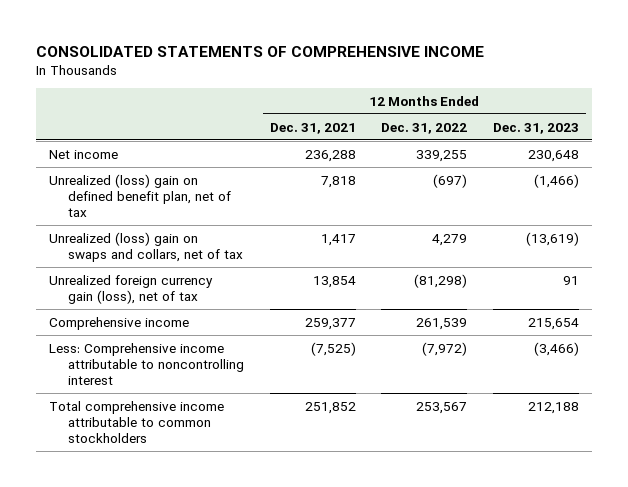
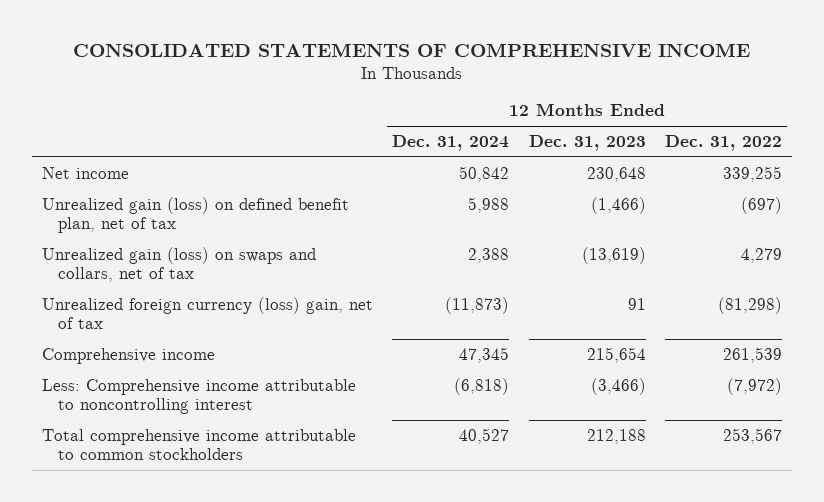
- | 12 Months Ended Dec. 31, 2021 | 12 Months Ended Dec. 31, 2022 | 12 Months Ended Dec. 31, 2023
+ | 12 Months Ended Dec. 31, 2024 | 12 Months Ended Dec. 31, 2023 | 12 Months Ended Dec. 31, 2022
- Unrealized (loss) gain on defined benefit plan, net of tax | 7,818 | (697) | (1,466)
- Unrealized (loss) gain on swaps and collars, net of tax | 1,417 | 4,279 | (13,619)
- Unrealized foreign currency gain (loss), net of tax | 13,854 | (81,298) | 91
+ Unrealized gain (loss) on defined benefit plan, net of tax | 5,988 | (1,466) | (697)
+ Unrealized gain (loss) on swaps and collars, net of tax | 2,388 | (13,619) | 4,279
+ Unrealized foreign currency (loss) gain, net of tax | (11,873) | 91 | (81,298)

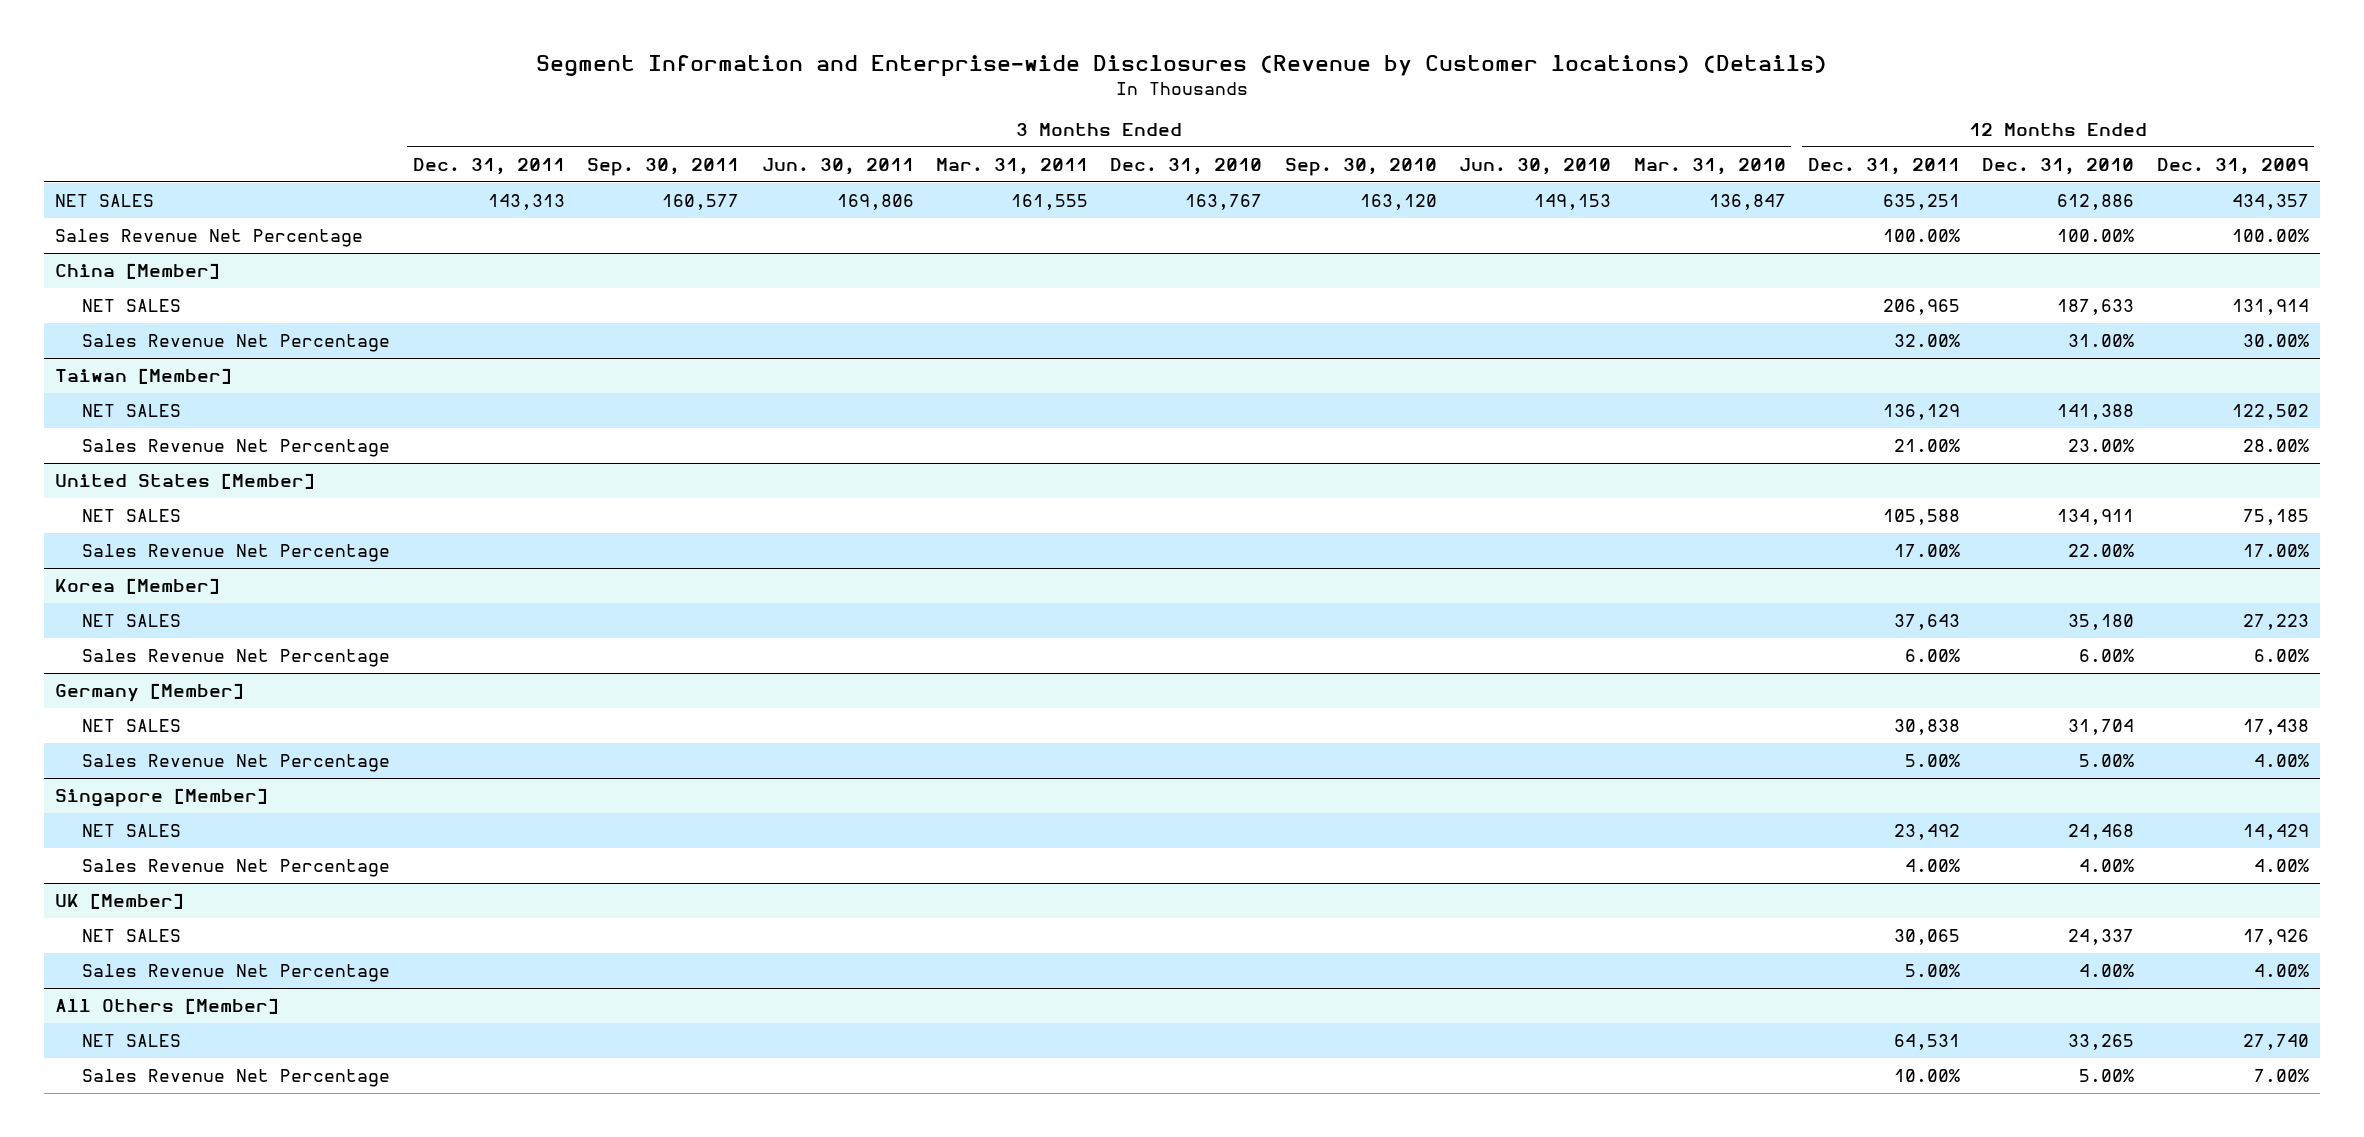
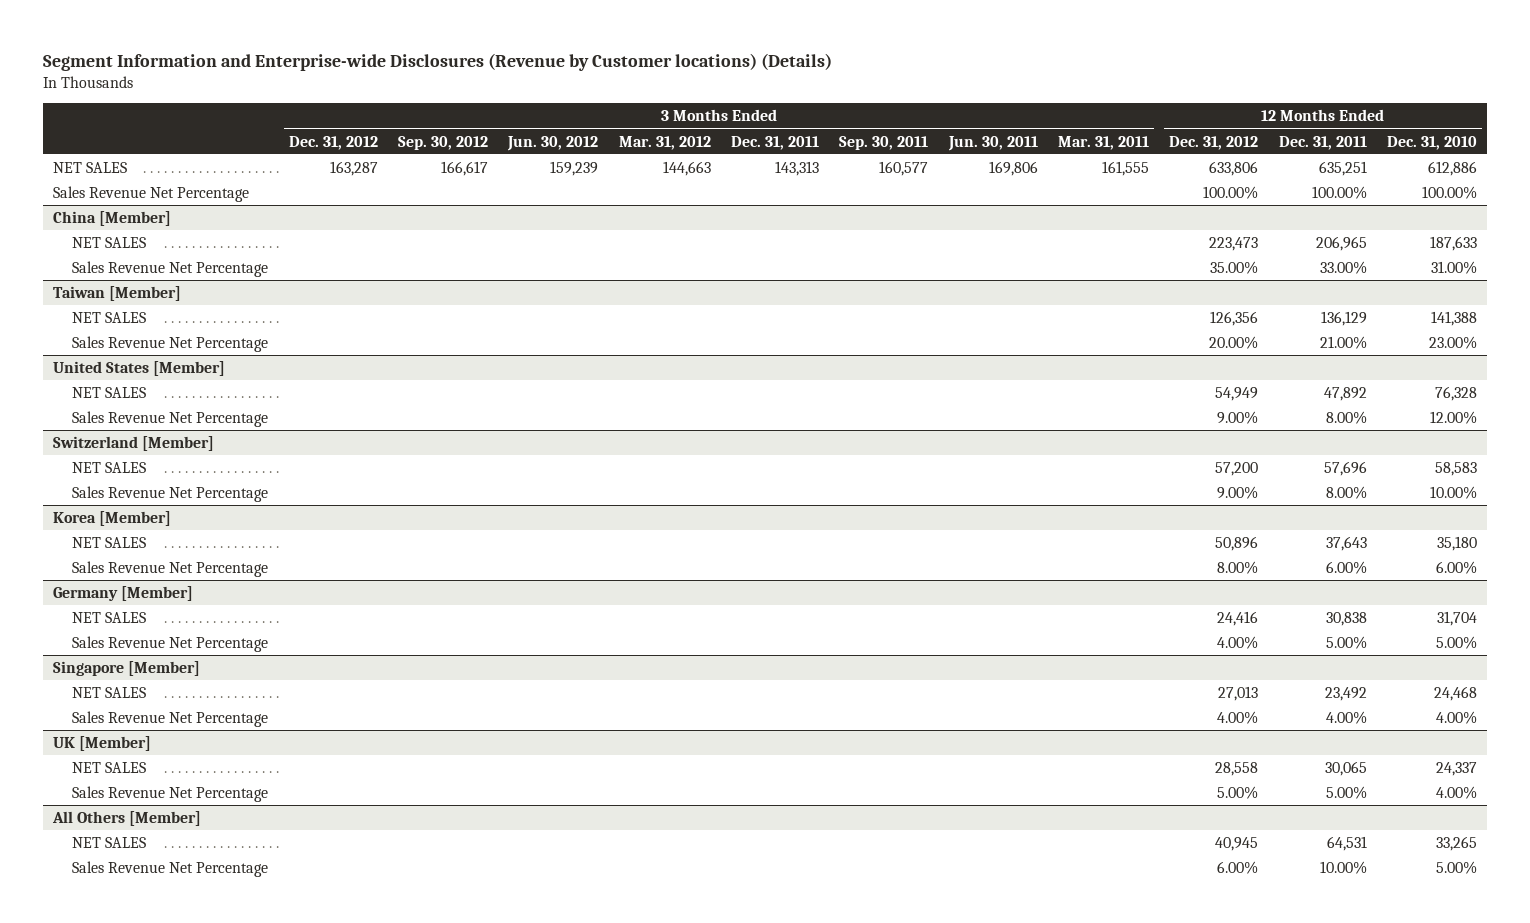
- | 3 Months Ended Dec. 31, 2011 | 3 Months Ended Sep. 30, 2011 | 3 Months Ended Jun. 30, 2011 | 3 Months Ended Mar. 31, 2011 | 3 Months Ended Dec. 31, 2010 | 3 Months Ended Sep. 30, 2010 | 3 Months Ended Jun. 30, 2010 | 3 Months Ended Mar. 31, 2010 | 12 Months Ended Dec. 31, 2011 | 12 Months Ended Dec. 31, 2010 | 12 Months Ended Dec. 31, 2009
+ | 3 Months Ended Dec. 31, 2012 | 3 Months Ended Sep. 30, 2012 | 3 Months Ended Jun. 30, 2012 | 3 Months Ended Mar. 31, 2012 | 3 Months Ended Dec. 31, 2011 | 3 Months Ended Sep. 30, 2011 | 3 Months Ended Jun. 30, 2011 | 3 Months Ended Mar. 31, 2011 | 12 Months Ended Dec. 31, 2012 | 12 Months Ended Dec. 31, 2011 | 12 Months Ended Dec. 31, 2010
@ China [Member]
- Sales Revenue Net Percentage | | | | | | | | | 32.00% | 31.00% | 30.00%
+ Sales Revenue Net Percentage | | | | | | | | | 35.00% | 33.00% | 31.00%
@ United States [Member]
- NET SALES | | | | | | | | | 105,588 | 134,911 | 75,185
- Sales Revenue Net Percentage | | | | | | | | | 17.00% | 22.00% | 17.00%
+ NET SALES | | | | | | | | | 54,949 | 47,892 | 76,328
+ Sales Revenue Net Percentage | | | | | | | | | 9.00% | 8.00% | 12.00%
+ Switzerland [Member]
+ NET SALES | | | | | | | | | 57,200 | 57,696 | 58,583
+ Sales Revenue Net Percentage | | | | | | | | | 9.00% | 8.00% | 10.00%

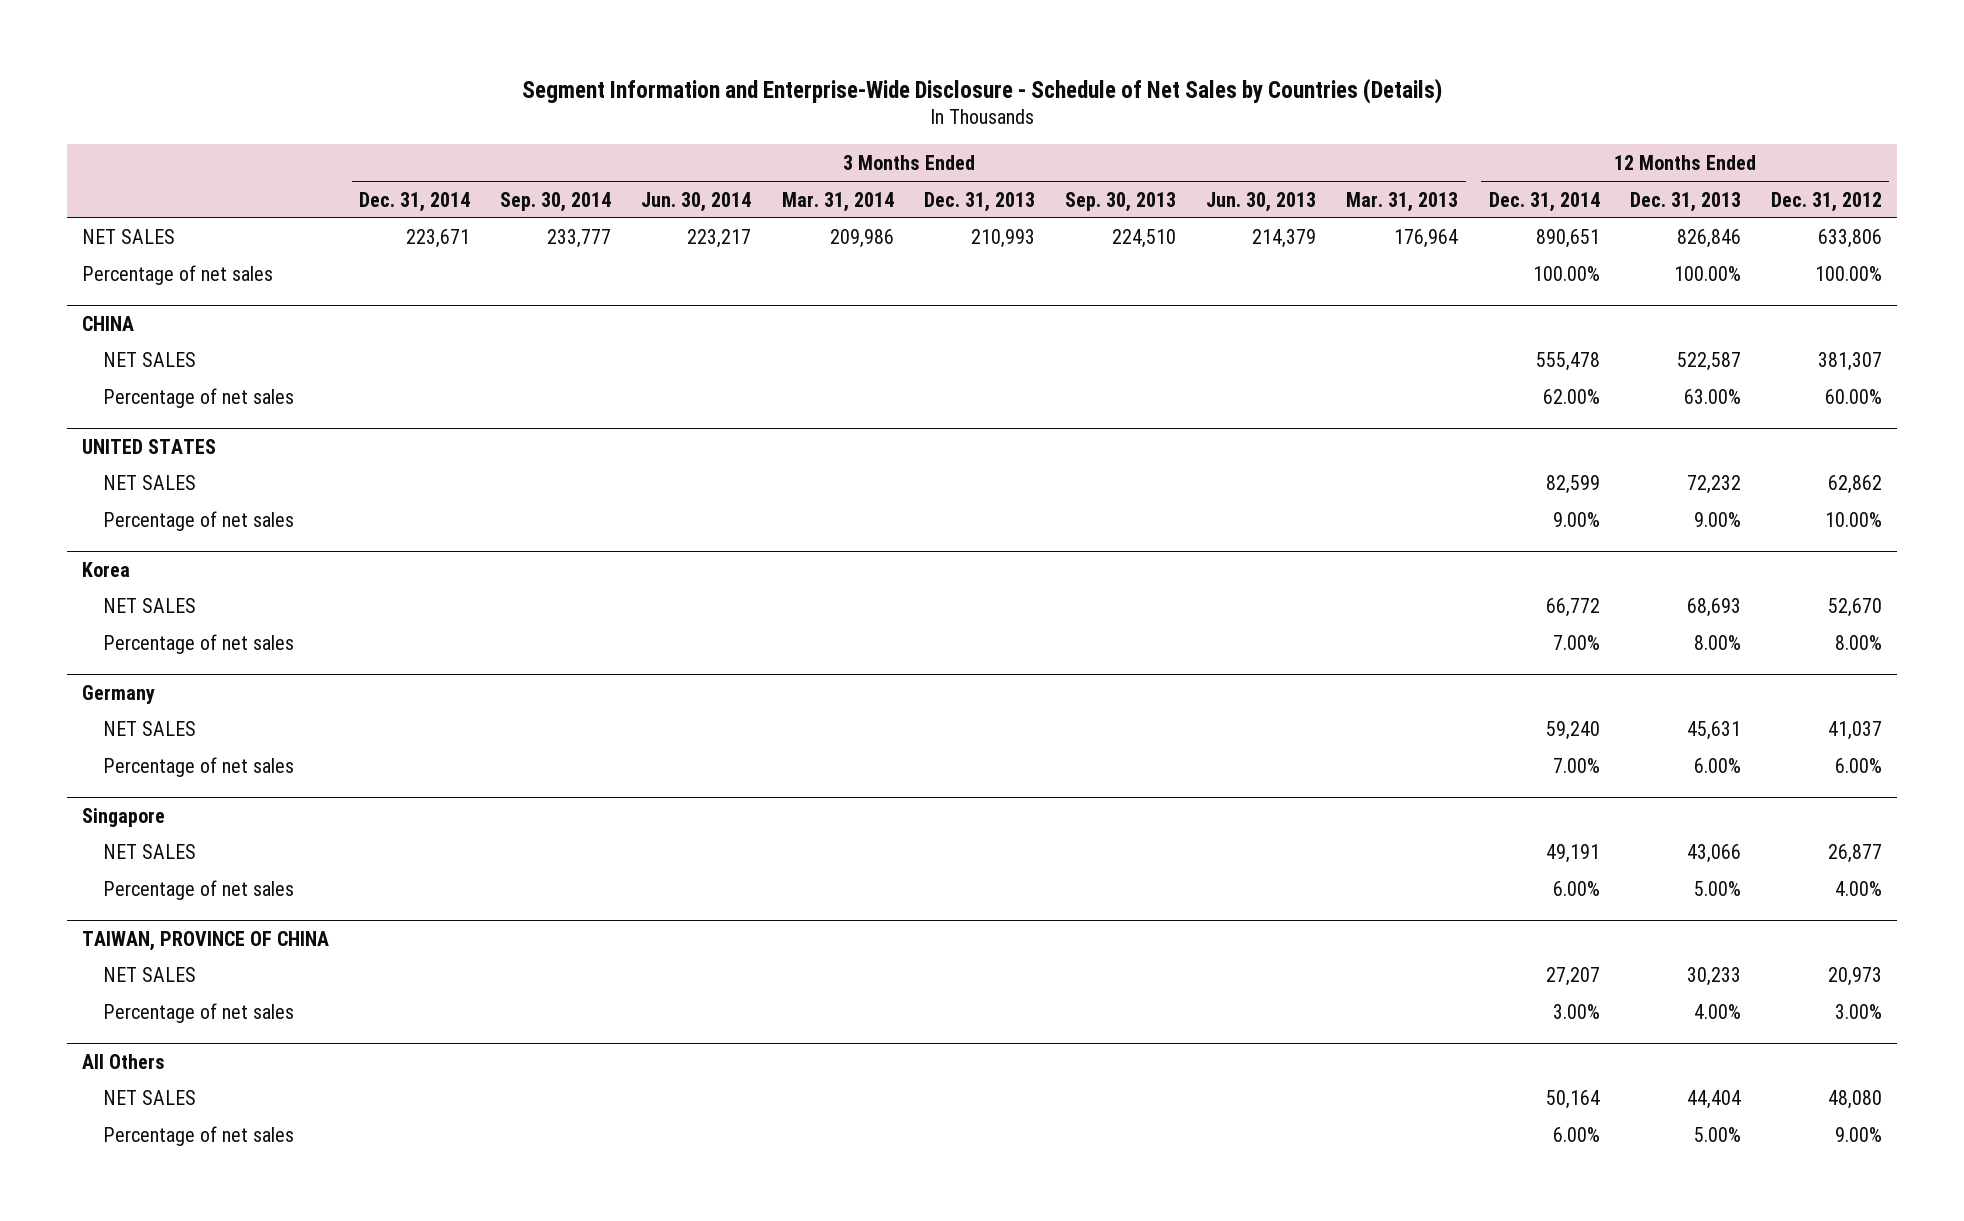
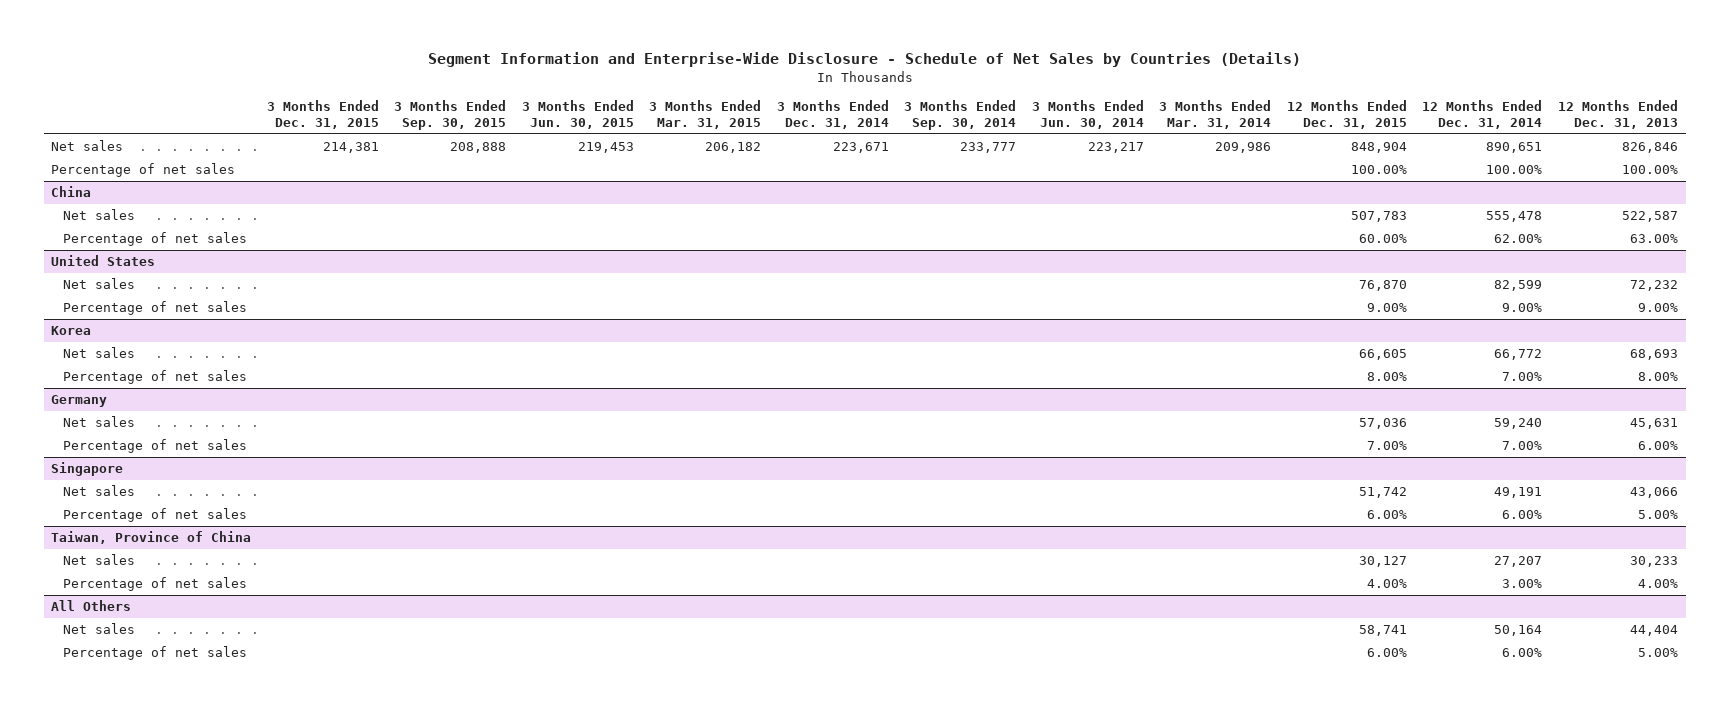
- | 3 Months Ended Dec. 31, 2014 | 3 Months Ended Sep. 30, 2014 | 3 Months Ended Jun. 30, 2014 | 3 Months Ended Mar. 31, 2014 | 3 Months Ended Dec. 31, 2013 | 3 Months Ended Sep. 30, 2013 | 3 Months Ended Jun. 30, 2013 | 3 Months Ended Mar. 31, 2013 | 12 Months Ended Dec. 31, 2014 | 12 Months Ended Dec. 31, 2013 | 12 Months Ended Dec. 31, 2012
+ | 3 Months Ended Dec. 31, 2015 | 3 Months Ended Sep. 30, 2015 | 3 Months Ended Jun. 30, 2015 | 3 Months Ended Mar. 31, 2015 | 3 Months Ended Dec. 31, 2014 | 3 Months Ended Sep. 30, 2014 | 3 Months Ended Jun. 30, 2014 | 3 Months Ended Mar. 31, 2014 | 12 Months Ended Dec. 31, 2015 | 12 Months Ended Dec. 31, 2014 | 12 Months Ended Dec. 31, 2013
- NET SALES | 223,671 | 233,777 | 223,217 | 209,986 | 210,993 | 224,510 | 214,379 | 176,964 | 890,651 | 826,846 | 633,806
+ Net sales | 214,381 | 208,888 | 219,453 | 206,182 | 223,671 | 233,777 | 223,217 | 209,986 | 848,904 | 890,651 | 826,846
- CHINA
- NET SALES | | | | | | | | | 555,478 | 522,587 | 381,307
+ China
+ Net sales | | | | | | | | | 507,783 | 555,478 | 522,587
- UNITED STATES
- NET SALES | | | | | | | | | 82,599 | 72,232 | 62,862
+ United States
+ Net sales | | | | | | | | | 76,870 | 82,599 | 72,232
@ Korea
- NET SALES | | | | | | | | | 66,772 | 68,693 | 52,670
+ Net sales | | | | | | | | | 66,605 | 66,772 | 68,693
@ Germany
- NET SALES | | | | | | | | | 59,240 | 45,631 | 41,037
+ Net sales | | | | | | | | | 57,036 | 59,240 | 45,631
@ Singapore
- NET SALES | | | | | | | | | 49,191 | 43,066 | 26,877
+ Net sales | | | | | | | | | 51,742 | 49,191 | 43,066
- TAIWAN, PROVINCE OF CHINA
- NET SALES | | | | | | | | | 27,207 | 30,233 | 20,973
+ Taiwan, Province of China
+ Net sales | | | | | | | | | 30,127 | 27,207 | 30,233
@ All Others
- NET SALES | | | | | | | | | 50,164 | 44,404 | 48,080
+ Net sales | | | | | | | | | 58,741 | 50,164 | 44,404

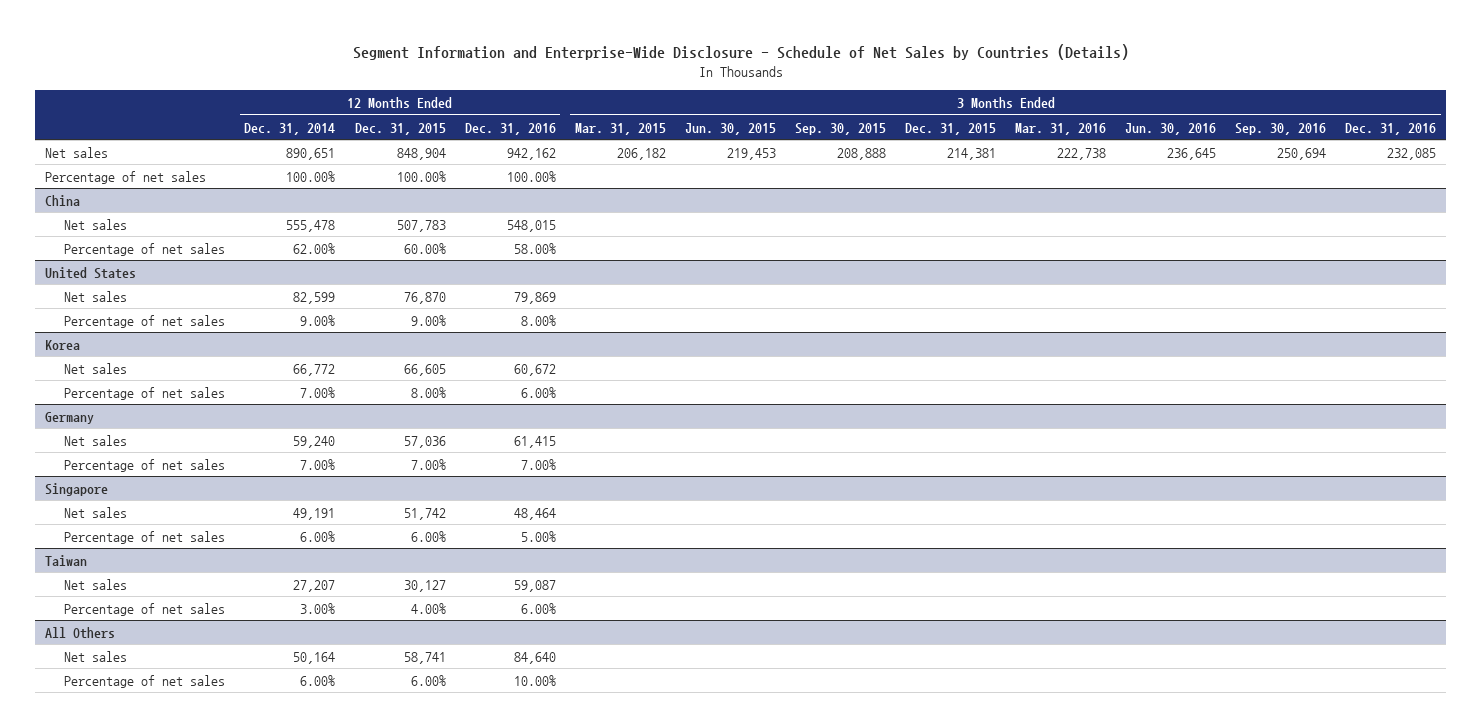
- | 3 Months Ended Dec. 31, 2015 | 3 Months Ended Sep. 30, 2015 | 3 Months Ended Jun. 30, 2015 | 3 Months Ended Mar. 31, 2015 | 3 Months Ended Dec. 31, 2014 | 3 Months Ended Sep. 30, 2014 | 3 Months Ended Jun. 30, 2014 | 3 Months Ended Mar. 31, 2014 | 12 Months Ended Dec. 31, 2015 | 12 Months Ended Dec. 31, 2014 | 12 Months Ended Dec. 31, 2013
+ | 12 Months Ended Dec. 31, 2014 | 12 Months Ended Dec. 31, 2015 | 12 Months Ended Dec. 31, 2016 | 3 Months Ended Mar. 31, 2015 | 3 Months Ended Jun. 30, 2015 | 3 Months Ended Sep. 30, 2015 | 3 Months Ended Dec. 31, 2015 | 3 Months Ended Mar. 31, 2016 | 3 Months Ended Jun. 30, 2016 | 3 Months Ended Sep. 30, 2016 | 3 Months Ended Dec. 31, 2016
- Taiwan, Province of China
+ Taiwan

